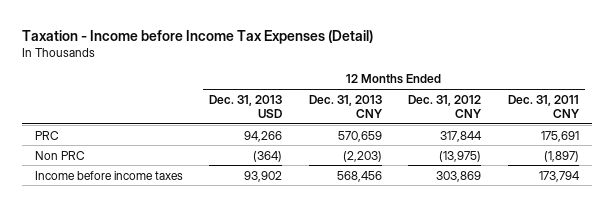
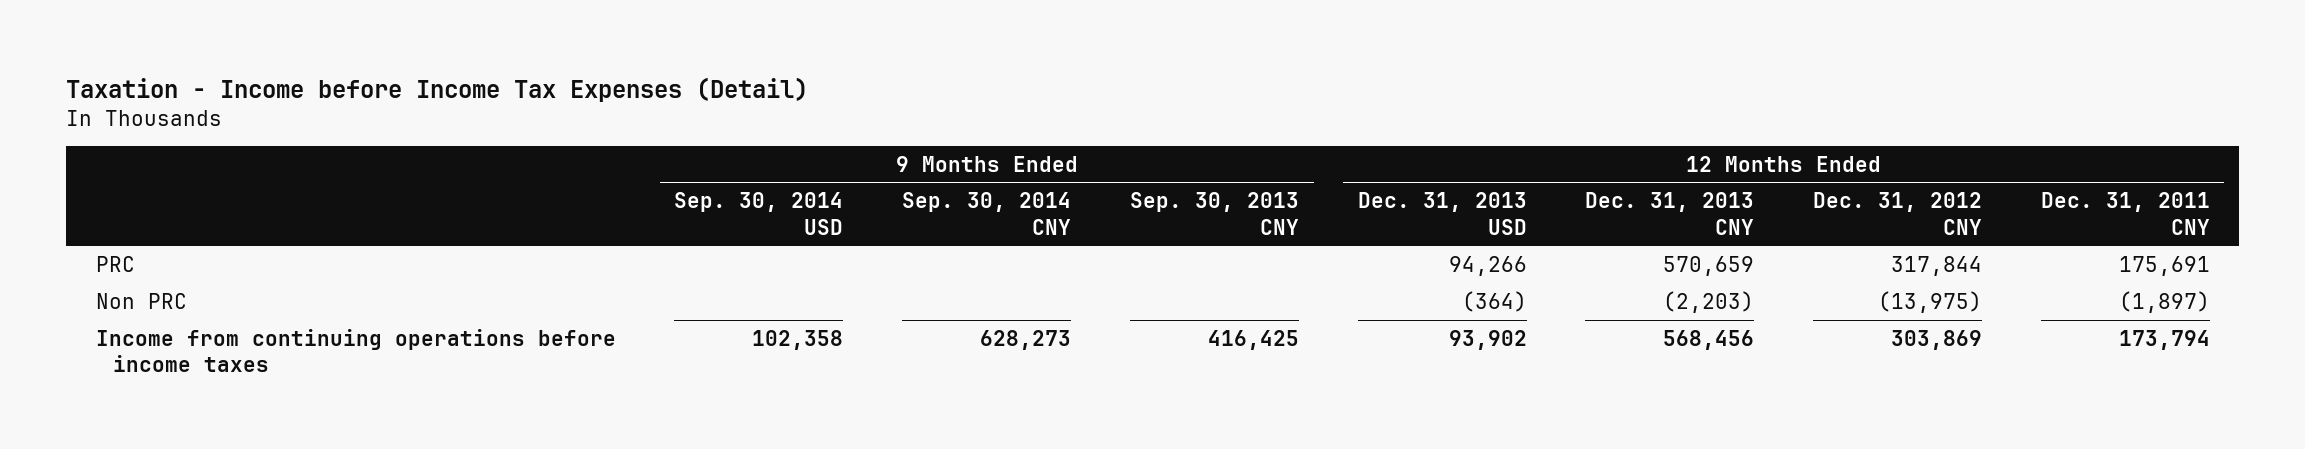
- | 12 Months Ended Dec. 31, 2013 USD | 12 Months Ended Dec. 31, 2013 CNY | 12 Months Ended Dec. 31, 2012 CNY | 12 Months Ended Dec. 31, 2011 CNY
+ | 9 Months Ended Sep. 30, 2014 USD | 9 Months Ended Sep. 30, 2014 CNY | 9 Months Ended Sep. 30, 2013 CNY | 12 Months Ended Dec. 31, 2013 USD | 12 Months Ended Dec. 31, 2013 CNY | 12 Months Ended Dec. 31, 2012 CNY | 12 Months Ended Dec. 31, 2011 CNY
- Income before income taxes | 93,902 | 568,456 | 303,869 | 173,794
+ Income from continuing operations before income taxes | 102,358 | 628,273 | 416,425 | 93,902 | 568,456 | 303,869 | 173,794

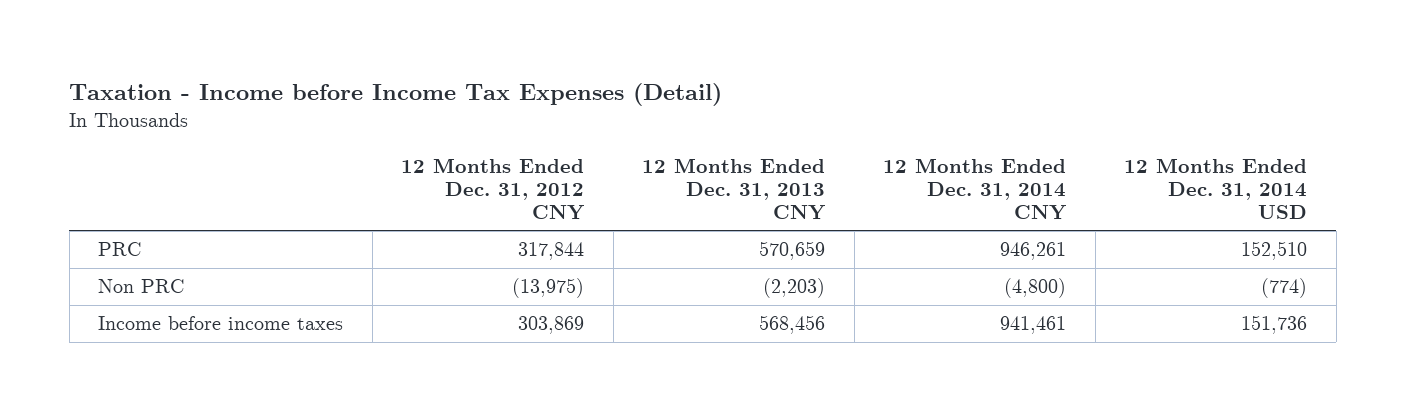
- | 9 Months Ended Sep. 30, 2014 USD | 9 Months Ended Sep. 30, 2014 CNY | 9 Months Ended Sep. 30, 2013 CNY | 12 Months Ended Dec. 31, 2013 USD | 12 Months Ended Dec. 31, 2013 CNY | 12 Months Ended Dec. 31, 2012 CNY | 12 Months Ended Dec. 31, 2011 CNY
+ | 12 Months Ended Dec. 31, 2012 CNY | 12 Months Ended Dec. 31, 2013 CNY | 12 Months Ended Dec. 31, 2014 CNY | 12 Months Ended Dec. 31, 2014 USD
- Income from continuing operations before income taxes | 102,358 | 628,273 | 416,425 | 93,902 | 568,456 | 303,869 | 173,794
+ Income before income taxes | 303,869 | 568,456 | 941,461 | 151,736

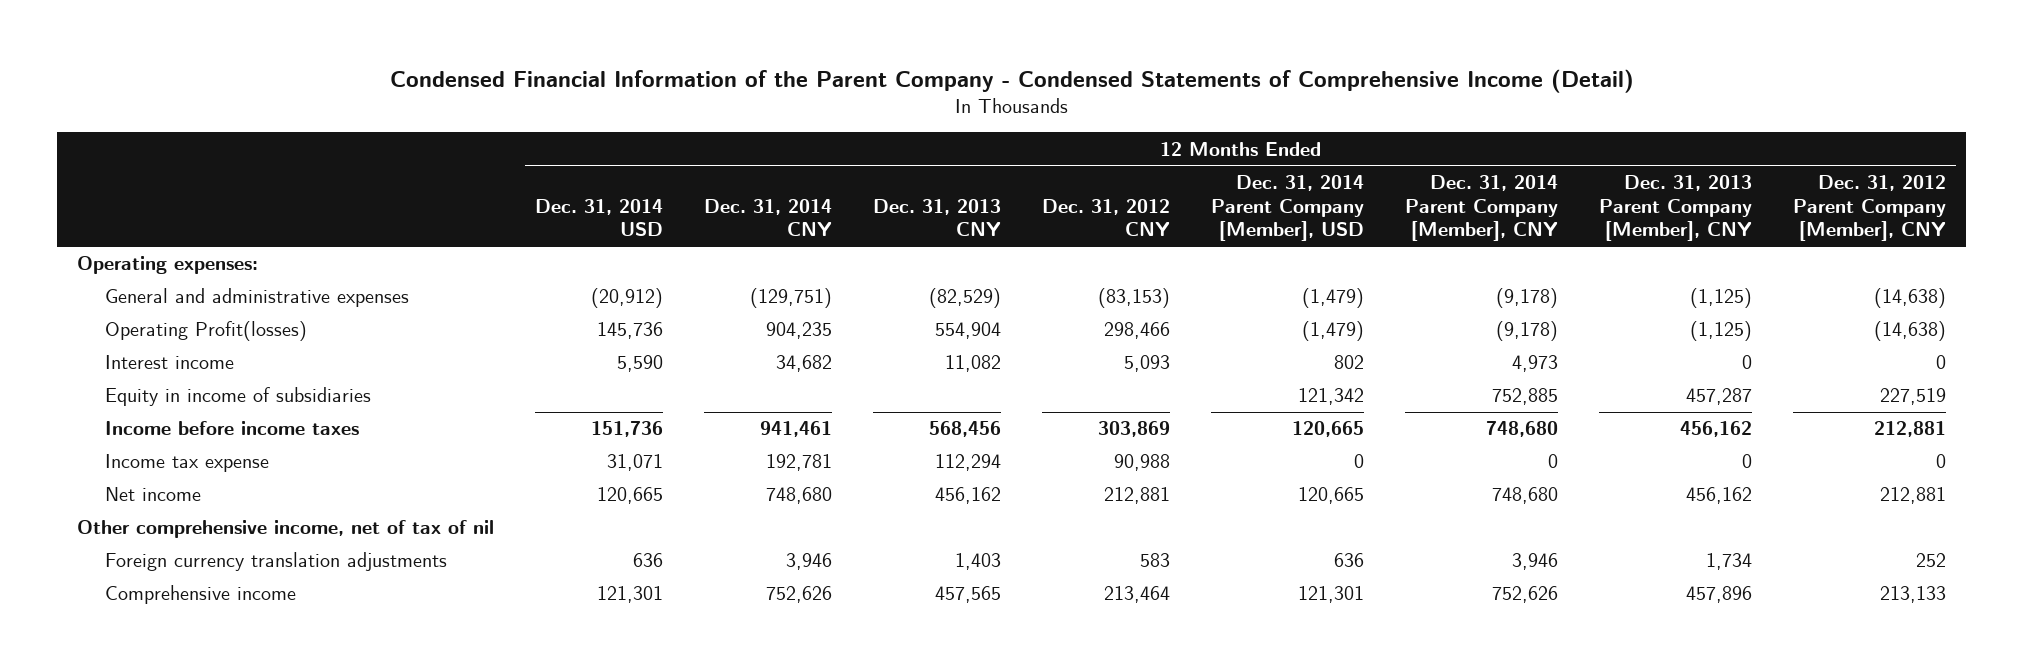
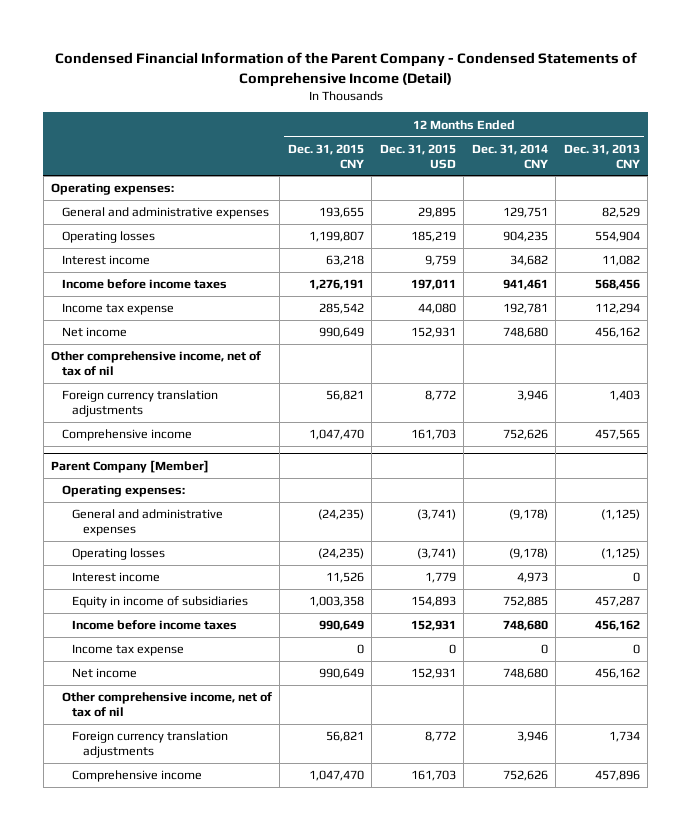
- | 12 Months Ended Dec. 31, 2014 USD | 12 Months Ended Dec. 31, 2014 CNY | 12 Months Ended Dec. 31, 2013 CNY | 12 Months Ended Dec. 31, 2012 CNY | 12 Months Ended Dec. 31, 2014 Parent Company [Member], USD | 12 Months Ended Dec. 31, 2014 Parent Company [Member], CNY | 12 Months Ended Dec. 31, 2013 Parent Company [Member], CNY | 12 Months Ended Dec. 31, 2012 Parent Company [Member], CNY
+ | 12 Months Ended Dec. 31, 2015 CNY | 12 Months Ended Dec. 31, 2015 USD | 12 Months Ended Dec. 31, 2014 CNY | 12 Months Ended Dec. 31, 2013 CNY
- General and administrative expenses | (20,912) | (129,751) | (82,529) | (83,153) | (1,479) | (9,178) | (1,125) | (14,638)
- Operating Profit(losses) | 145,736 | 904,235 | 554,904 | 298,466 | (1,479) | (9,178) | (1,125) | (14,638)
+ General and administrative expenses | 193,655 | 29,895 | 129,751 | 82,529
+ Operating losses | 1,199,807 | 185,219 | 904,235 | 554,904
- Equity in income of subsidiaries | | | | | 121,342 | 752,885 | 457,287 | 227,519
+ Parent Company [Member]
+ Operating expenses:
+ General and administrative expenses | (24,235) | (3,741) | (9,178) | (1,125)
+ Operating losses | (24,235) | (3,741) | (9,178) | (1,125)
+ Interest income | 11,526 | 1,779 | 4,973 | 0
+ Equity in income of subsidiaries | 1,003,358 | 154,893 | 752,885 | 457,287
+ Income before income taxes | 990,649 | 152,931 | 748,680 | 456,162
+ Income tax expense | 0 | 0 | 0 | 0
+ Net income | 990,649 | 152,931 | 748,680 | 456,162
+ Other comprehensive income, net of tax of nil
+ Foreign currency translation adjustments | 56,821 | 8,772 | 3,946 | 1,734
+ Comprehensive income | 1,047,470 | 161,703 | 752,626 | 457,896

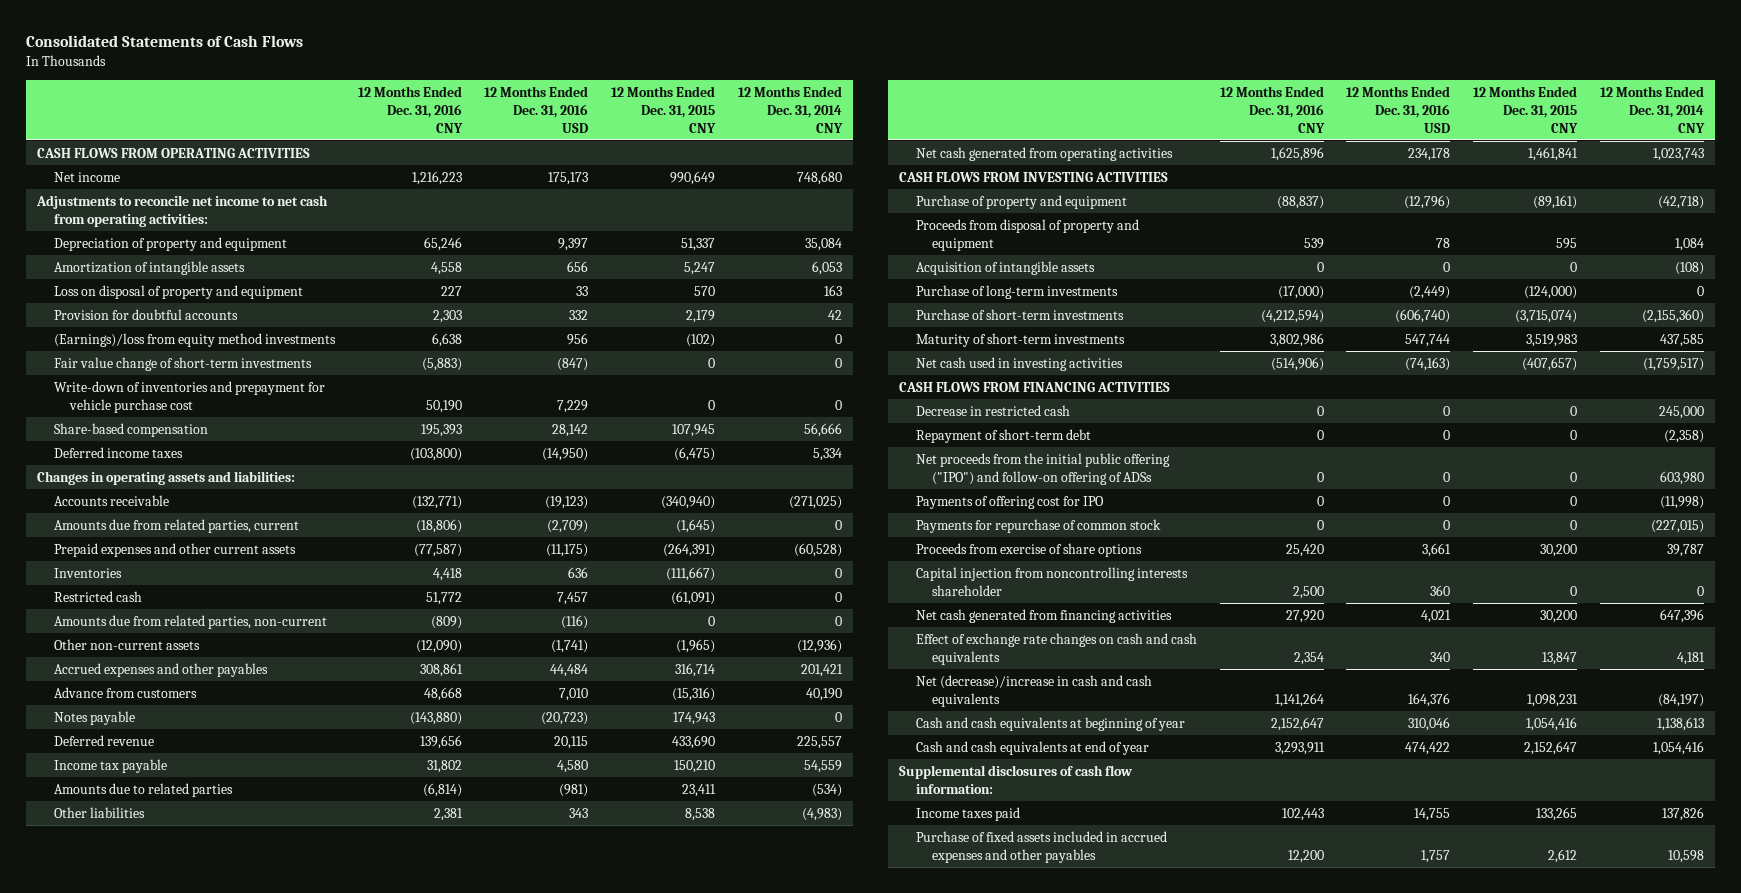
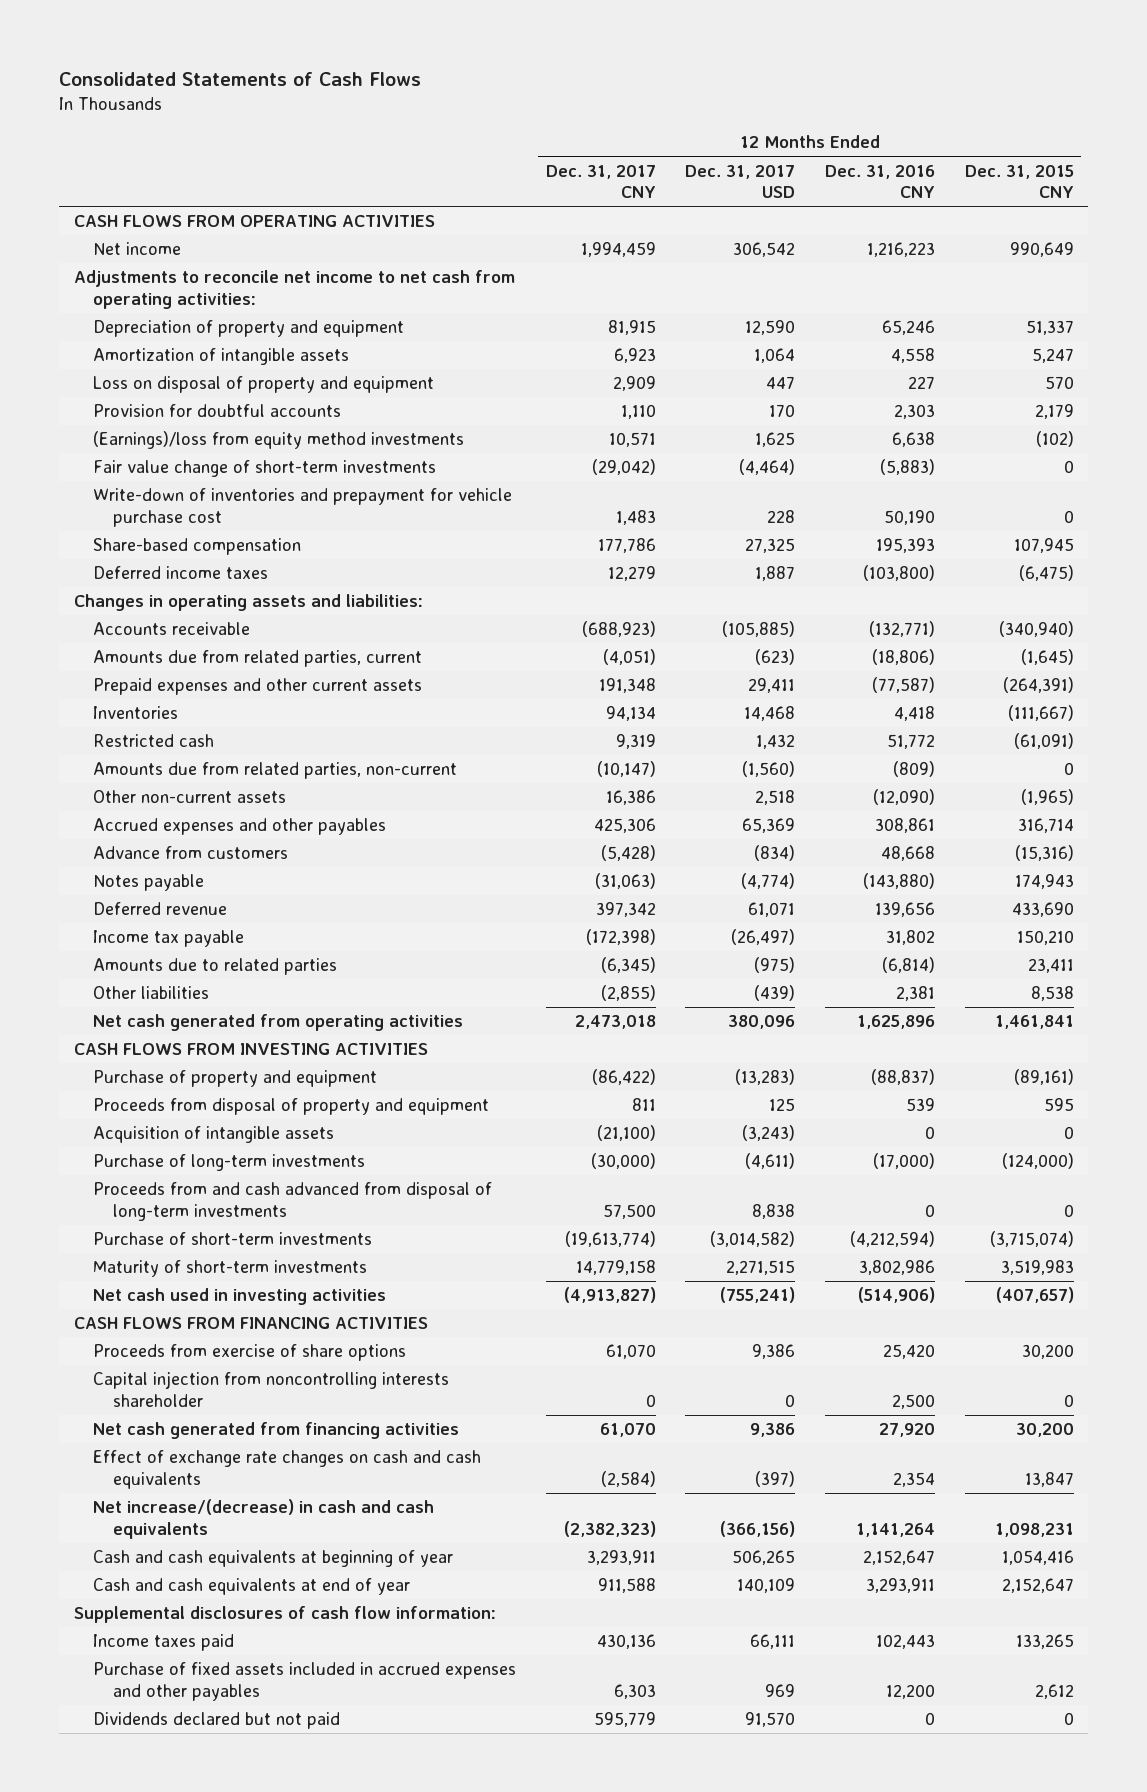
- | 12 Months Ended Dec. 31, 2016 CNY | 12 Months Ended Dec. 31, 2016 USD | 12 Months Ended Dec. 31, 2015 CNY | 12 Months Ended Dec. 31, 2014 CNY
+ | 12 Months Ended Dec. 31, 2017 CNY | 12 Months Ended Dec. 31, 2017 USD | 12 Months Ended Dec. 31, 2016 CNY | 12 Months Ended Dec. 31, 2015 CNY
+ Proceeds from and cash advanced from disposal of long-term investments | 57,500 | 8,838 | 0 | 0
- Decrease in restricted cash | 0 | 0 | 0 | 245,000
- Repayment of short-term debt | 0 | 0 | 0 | (2,358)
- Net proceeds from the initial public offering ("IPO") and follow-on offering of ADSs | 0 | 0 | 0 | 603,980
- Payments of offering cost for IPO | 0 | 0 | 0 | (11,998)
- Payments for repurchase of common stock | 0 | 0 | 0 | (227,015)
- Net (decrease)/increase in cash and cash equivalents | 1,141,264 | 164,376 | 1,098,231 | (84,197)
+ Net increase/(decrease) in cash and cash equivalents | (2,382,323) | (366,156) | 1,141,264 | 1,098,231
+ Dividends declared but not paid | 595,779 | 91,570 | 0 | 0

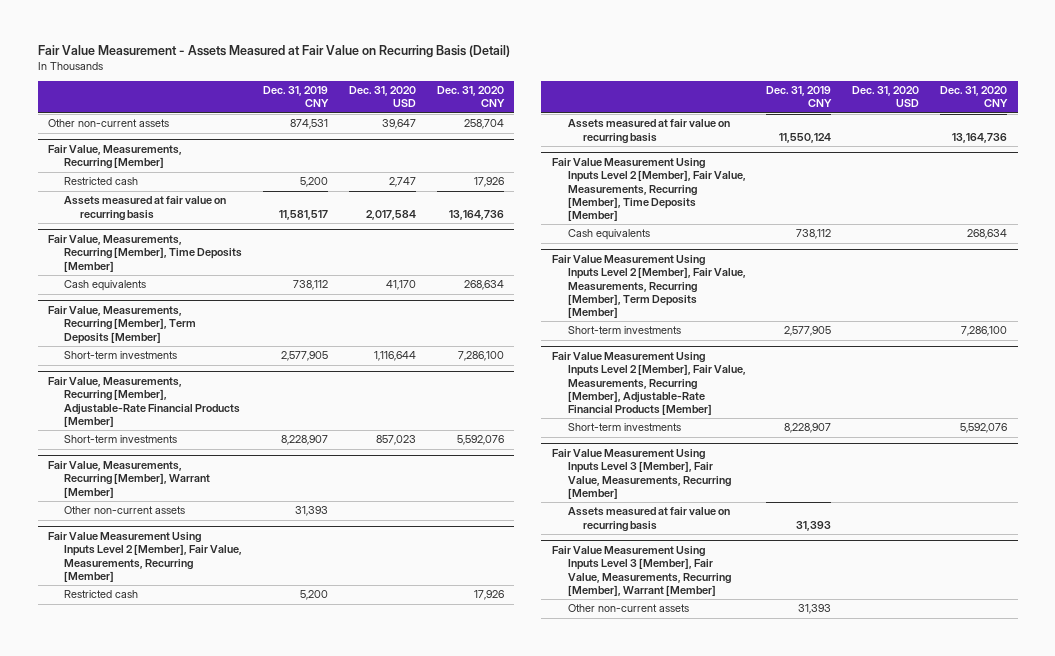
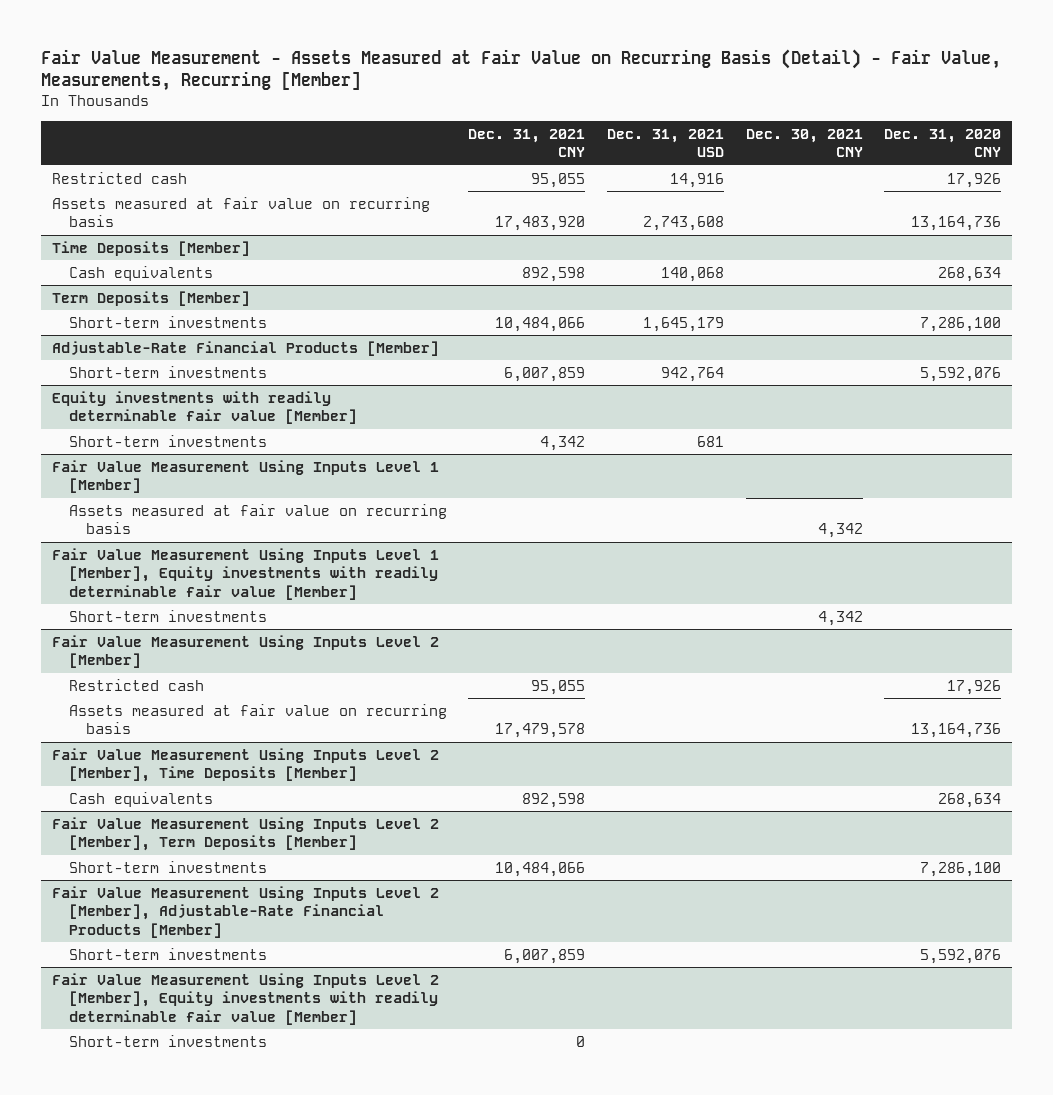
- Fair Value Measurement - Assets Measured at Fair Value on Recurring Basis (Detail)
+ Fair Value Measurement - Assets Measured at Fair Value on Recurring Basis (Detail) - Fair Value, Measurements, Recurring [Member]
- | Dec. 31, 2019 CNY | Dec. 31, 2020 USD | Dec. 31, 2020 CNY
+ | Dec. 31, 2021 CNY | Dec. 31, 2021 USD | Dec. 30, 2021 CNY | Dec. 31, 2020 CNY
- Other non-current assets | 874,531 | 39,647 | 258,704
- Fair Value, Measurements, Recurring [Member]
- Fair Value, Measurements, Recurring [Member], Time Deposits [Member]
+ Time Deposits [Member]
- Fair Value, Measurements, Recurring [Member], Term Deposits [Member]
+ Term Deposits [Member]
- Fair Value, Measurements, Recurring [Member], Adjustable-Rate Financial Products [Member]
+ Adjustable-Rate Financial Products [Member]
- Fair Value, Measurements, Recurring [Member], Warrant [Member]
- Other non-current assets | 31,393 | |
- Fair Value Measurement Using Inputs Level 2 [Member], Fair Value, Measurements, Recurring [Member]
+ Equity investments with readily determinable fair value [Member]
+ Short-term investments | 4,342 | 681 | |
+ Fair Value Measurement Using Inputs Level 1 [Member]
+ Assets measured at fair value on recurring basis | | | 4,342 |
+ Fair Value Measurement Using Inputs Level 1 [Member], Equity investments with readily determinable fair value [Member]
+ Short-term investments | | | 4,342 |
+ Fair Value Measurement Using Inputs Level 2 [Member]
- Fair Value Measurement Using Inputs Level 2 [Member], Fair Value, Measurements, Recurring [Member], Time Deposits [Member]
+ Fair Value Measurement Using Inputs Level 2 [Member], Time Deposits [Member]
- Fair Value Measurement Using Inputs Level 2 [Member], Fair Value, Measurements, Recurring [Member], Term Deposits [Member]
+ Fair Value Measurement Using Inputs Level 2 [Member], Term Deposits [Member]
- Fair Value Measurement Using Inputs Level 2 [Member], Fair Value, Measurements, Recurring [Member], Adjustable-Rate Financial Products [Member]
+ Fair Value Measurement Using Inputs Level 2 [Member], Adjustable-Rate Financial Products [Member]
- Fair Value Measurement Using Inputs Level 3 [Member], Fair Value, Measurements, Recurring [Member]
- Assets measured at fair value on recurring basis | 31,393 | |
- Fair Value Measurement Using Inputs Level 3 [Member], Fair Value, Measurements, Recurring [Member], Warrant [Member]
- Other non-current assets | 31,393 | |
+ Fair Value Measurement Using Inputs Level 2 [Member], Equity investments with readily determinable fair value [Member]
+ Short-term investments | 0 | | |

